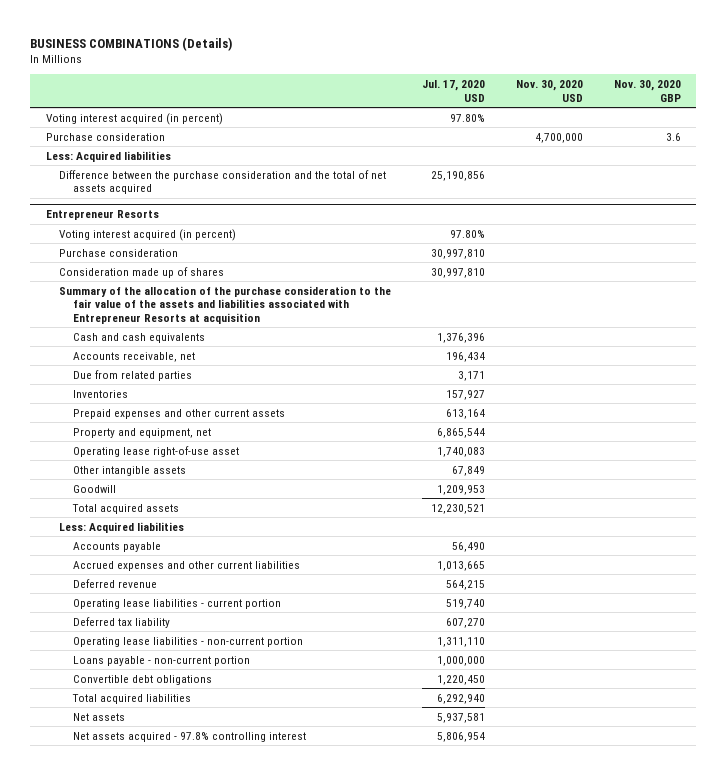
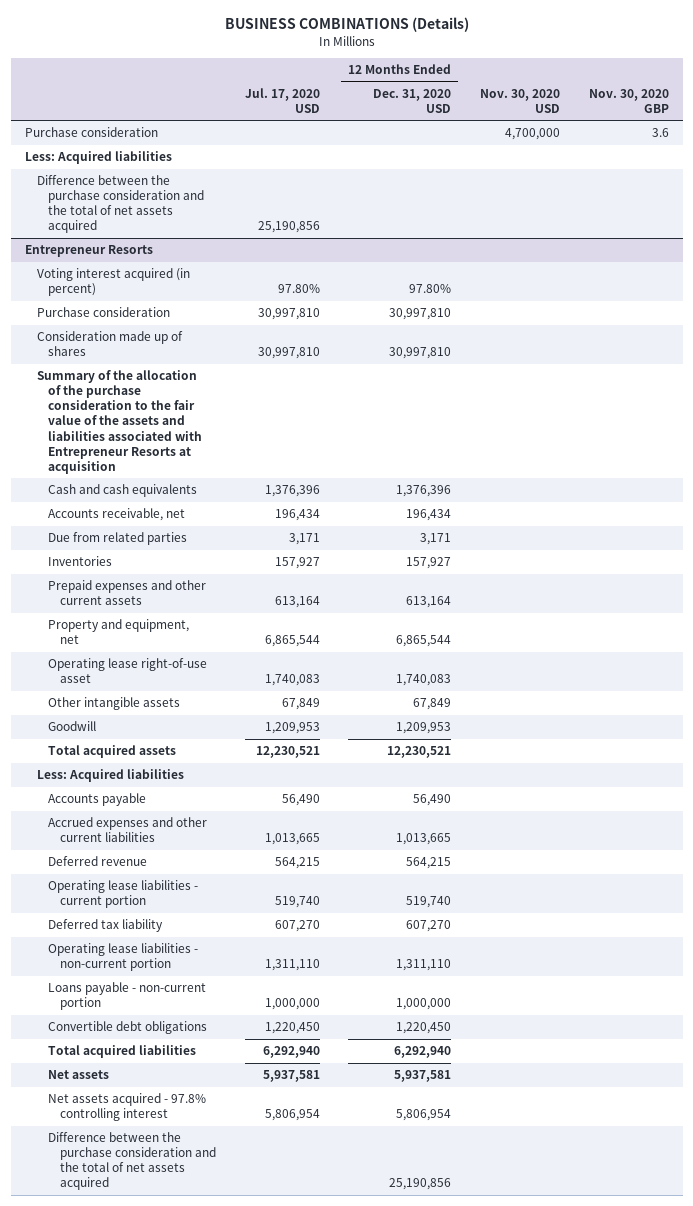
- | Jul. 17, 2020 USD | Nov. 30, 2020 USD | Nov. 30, 2020 GBP
+ | Jul. 17, 2020 USD | 12 Months Ended Dec. 31, 2020 USD | Nov. 30, 2020 USD | Nov. 30, 2020 GBP
- Voting interest acquired (in percent) | 97.80% | |
@ Entrepreneur Resorts
+ Difference between the purchase consideration and the total of net assets acquired | | 25,190,856 | |

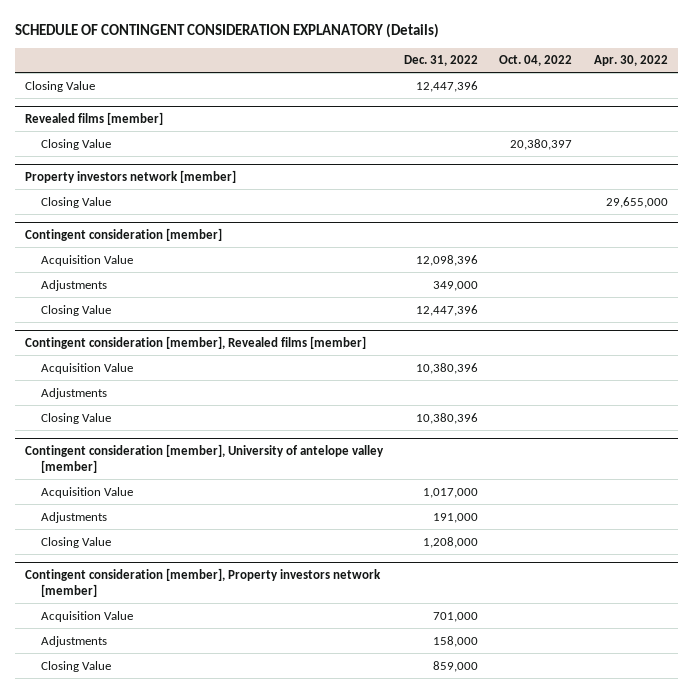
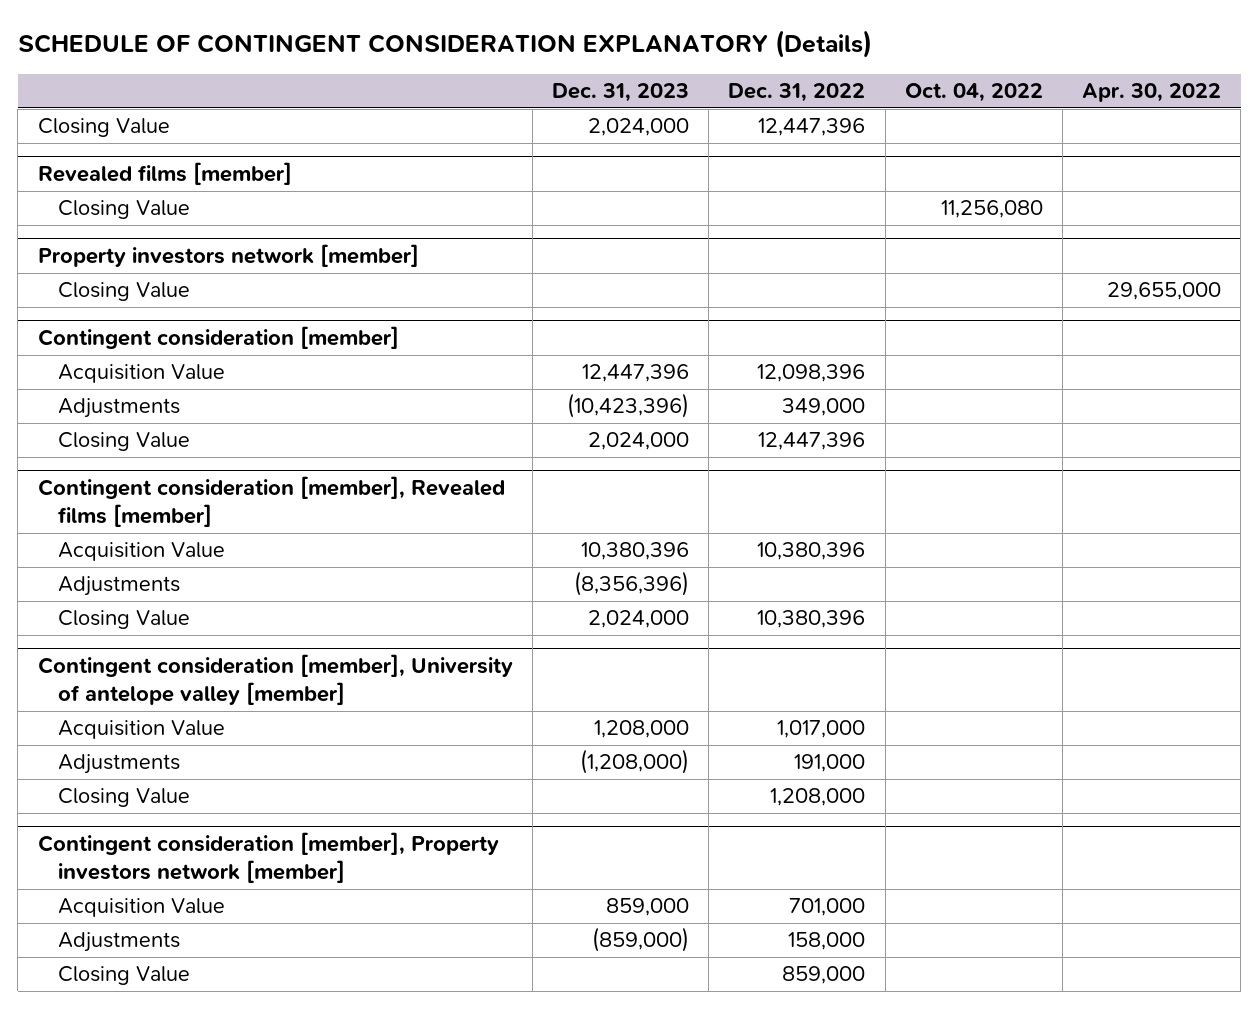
- | Dec. 31, 2022 | Oct. 04, 2022 | Apr. 30, 2022
+ | Dec. 31, 2023 | Dec. 31, 2022 | Oct. 04, 2022 | Apr. 30, 2022
@ Revealed films [member]
- Closing Value | | 20,380,397 |
+ Closing Value | | | 11,256,080 |

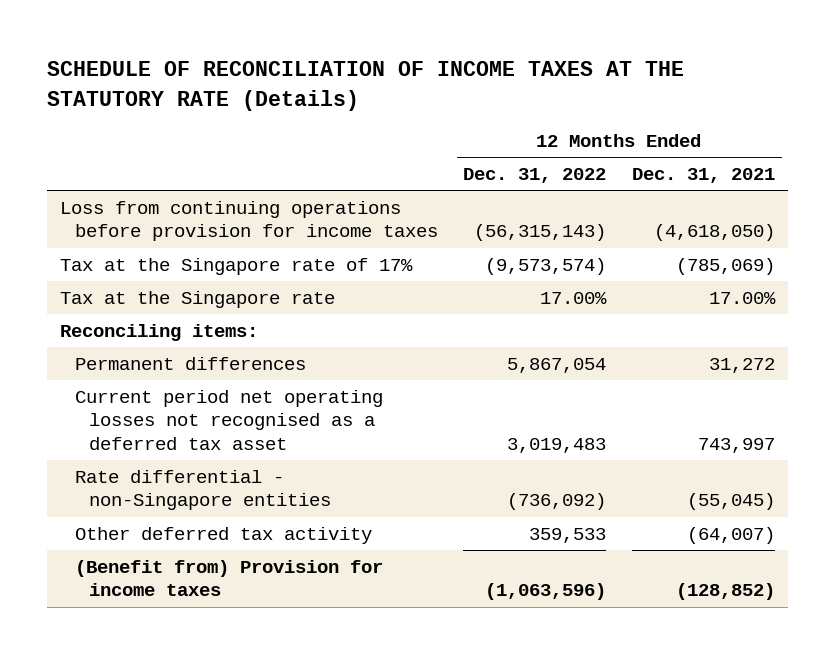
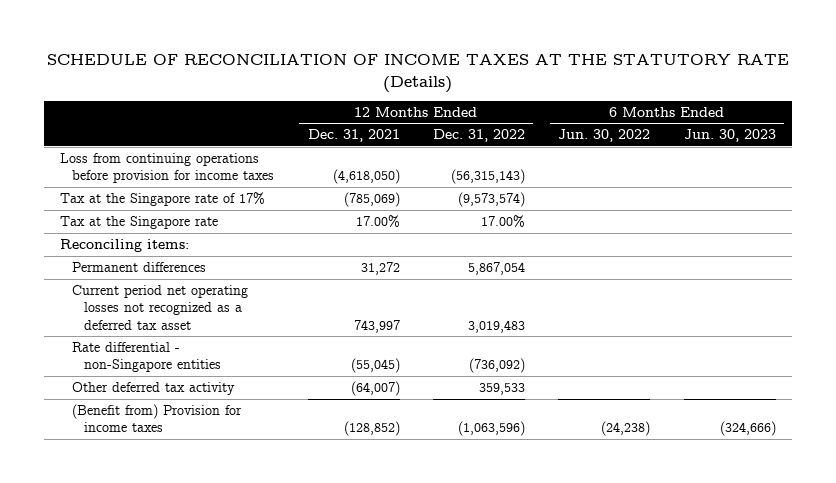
- | 12 Months Ended Dec. 31, 2022 | 12 Months Ended Dec. 31, 2021
+ | 12 Months Ended Dec. 31, 2021 | 12 Months Ended Dec. 31, 2022 | 6 Months Ended Jun. 30, 2022 | 6 Months Ended Jun. 30, 2023
- Current period net operating losses not recognised as a deferred tax asset | 3,019,483 | 743,997
+ Current period net operating losses not recognized as a deferred tax asset | 743,997 | 3,019,483 | |

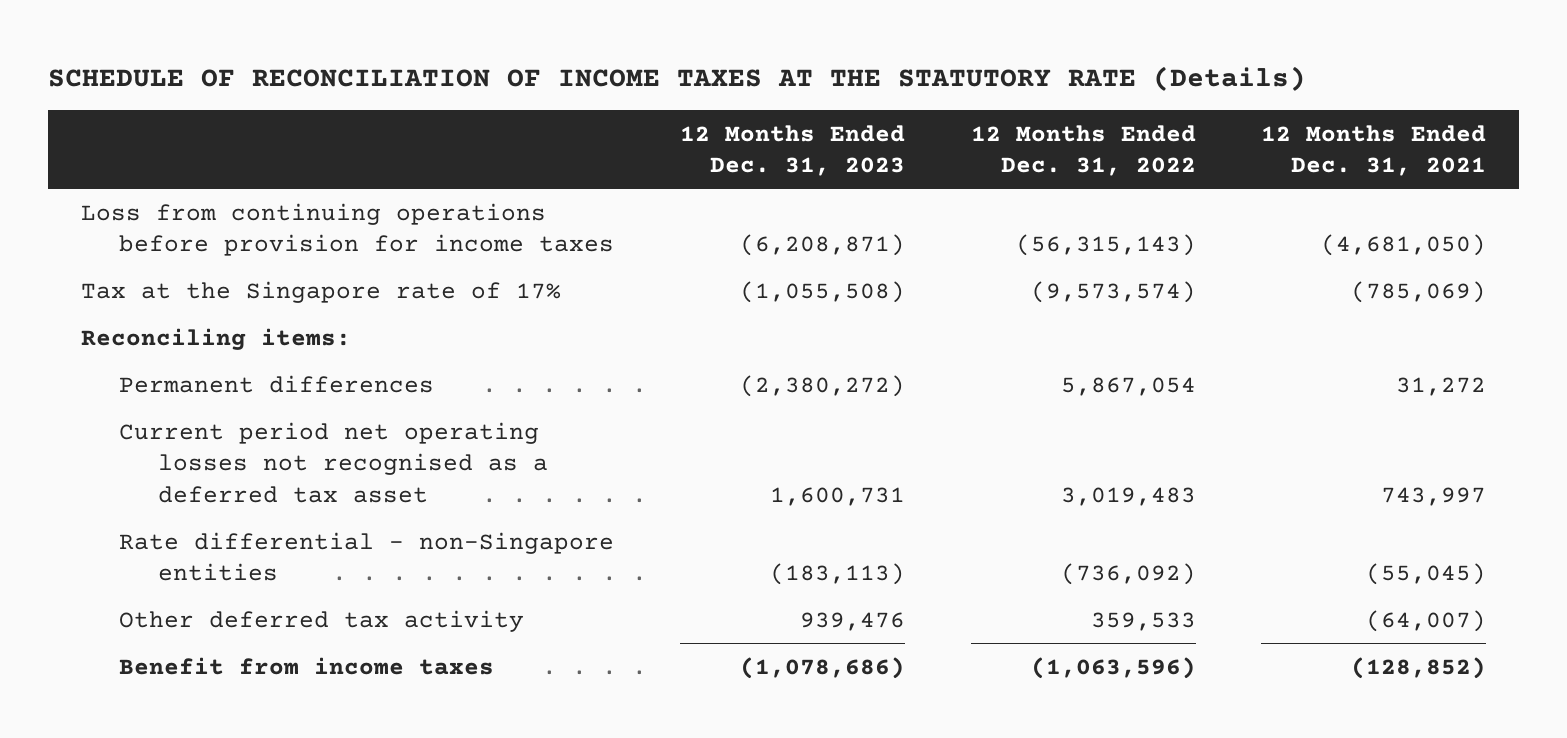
- | 12 Months Ended Dec. 31, 2021 | 12 Months Ended Dec. 31, 2022 | 6 Months Ended Jun. 30, 2022 | 6 Months Ended Jun. 30, 2023
+ | 12 Months Ended Dec. 31, 2023 | 12 Months Ended Dec. 31, 2022 | 12 Months Ended Dec. 31, 2021
- Loss from continuing operations before provision for income taxes | (4,618,050) | (56,315,143) | |
+ Loss from continuing operations before provision for income taxes | (6,208,871) | (56,315,143) | (4,681,050)
- Tax at the Singapore rate | 17.00% | 17.00% | |
- Current period net operating losses not recognized as a deferred tax asset | 743,997 | 3,019,483 | |
+ Current period net operating losses not recognised as a deferred tax asset | 1,600,731 | 3,019,483 | 743,997
- (Benefit from) Provision for income taxes | (128,852) | (1,063,596) | (24,238) | (324,666)
+ Benefit from income taxes | (1,078,686) | (1,063,596) | (128,852)

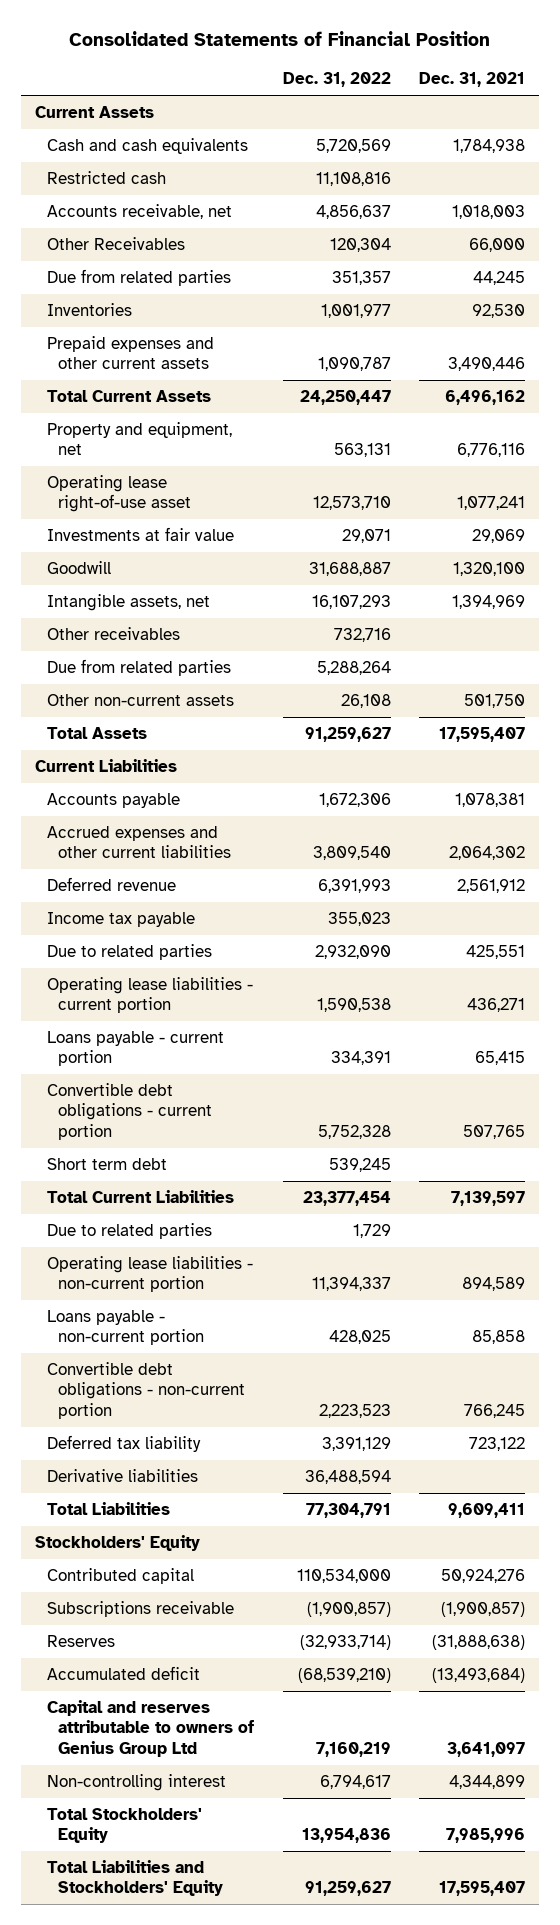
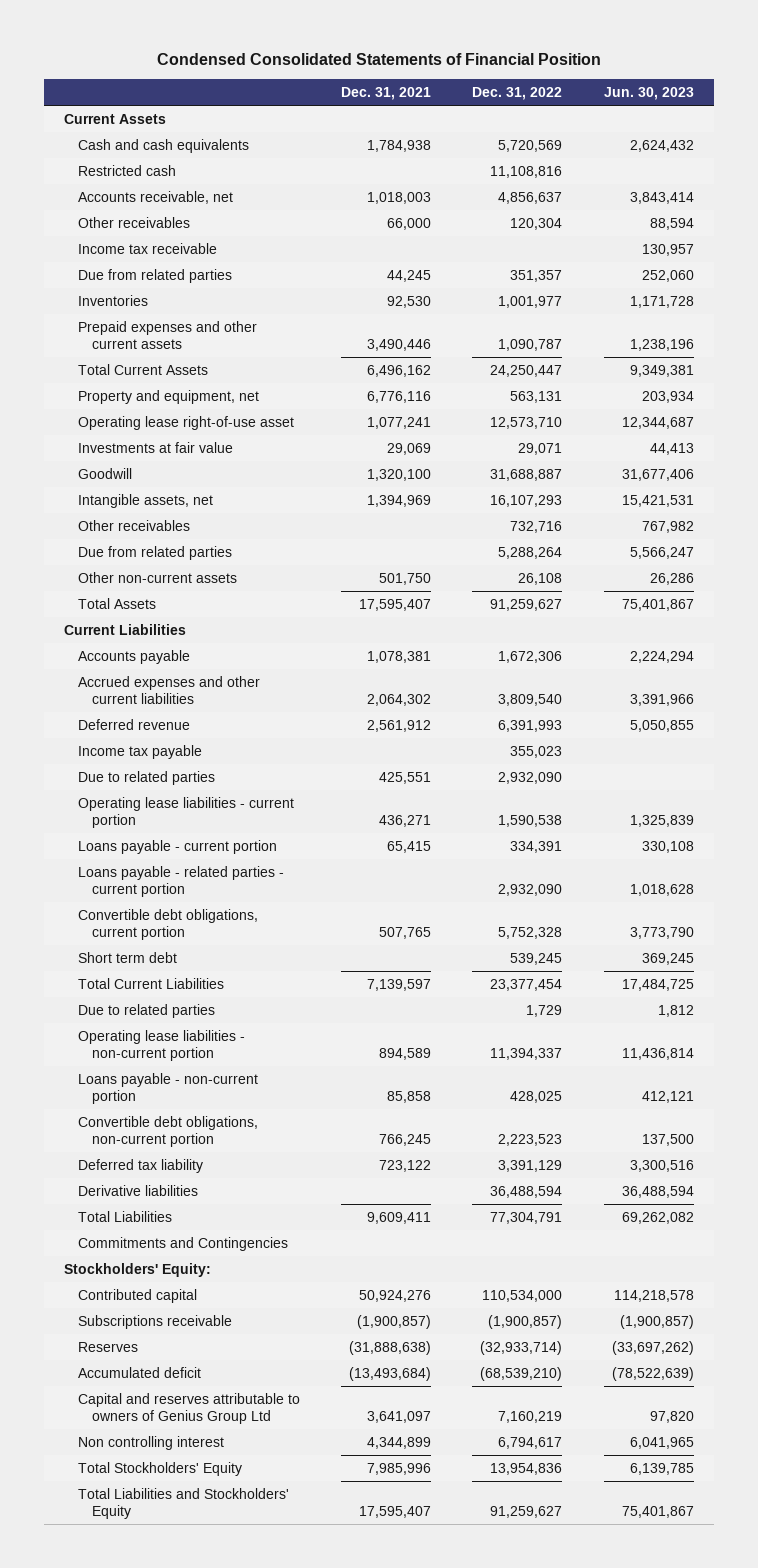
- Consolidated Statements of Financial Position
+ Condensed Consolidated Statements of Financial Position
- | Dec. 31, 2022 | Dec. 31, 2021
+ | Dec. 31, 2021 | Dec. 31, 2022 | Jun. 30, 2023
- Other Receivables | 120,304 | 66,000
+ Other receivables | 66,000 | 120,304 | 88,594
+ Income tax receivable | | | 130,957
- Convertible debt obligations - current portion | 5,752,328 | 507,765
+ Loans payable - related parties - current portion | | 2,932,090 | 1,018,628
+ Convertible debt obligations, current portion | 507,765 | 5,752,328 | 3,773,790
- Convertible debt obligations - non-current portion | 2,223,523 | 766,245
+ Convertible debt obligations, non-current portion | 766,245 | 2,223,523 | 137,500
- Stockholders' Equity
+ Commitments and Contingencies
+ Stockholders' Equity:
- Non-controlling interest | 6,794,617 | 4,344,899
+ Non controlling interest | 4,344,899 | 6,794,617 | 6,041,965

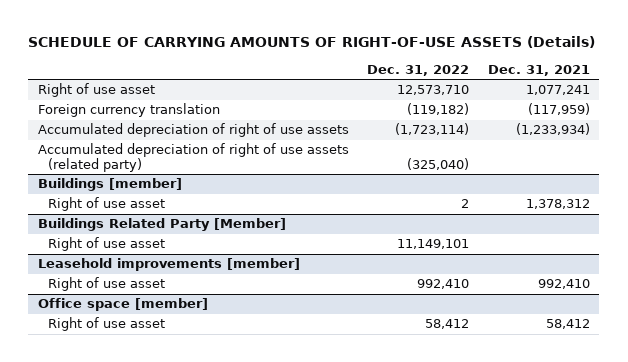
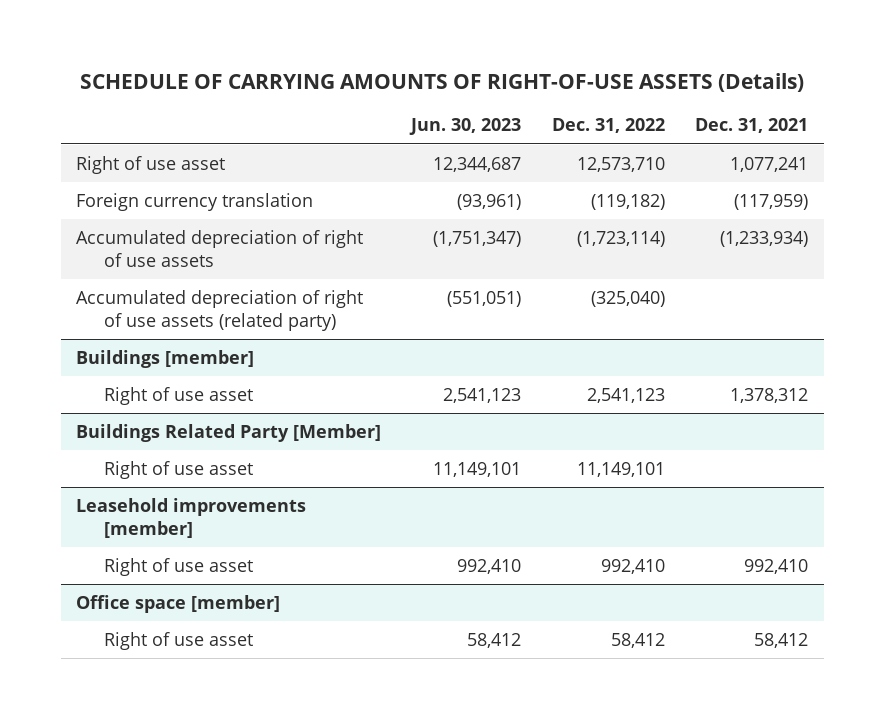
- | Dec. 31, 2022 | Dec. 31, 2021
+ | Jun. 30, 2023 | Dec. 31, 2022 | Dec. 31, 2021
@ Buildings [member]
- Right of use asset | 2 | 1,378,312
+ Right of use asset | 2,541,123 | 2,541,123 | 1,378,312

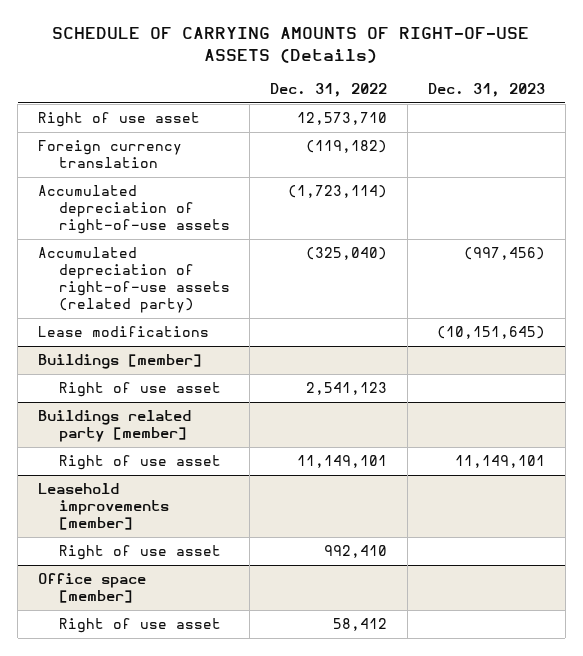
- | Jun. 30, 2023 | Dec. 31, 2022 | Dec. 31, 2021
+ | Dec. 31, 2022 | Dec. 31, 2023
- Accumulated depreciation of right of use assets | (1,751,347) | (1,723,114) | (1,233,934)
- Accumulated depreciation of right of use assets (related party) | (551,051) | (325,040) |
+ Accumulated depreciation of right-of-use assets | (1,723,114) |
+ Accumulated depreciation of right-of-use assets (related party) | (325,040) | (997,456)
+ Lease modifications | | (10,151,645)
- Buildings Related Party [Member]
+ Buildings related party [member]

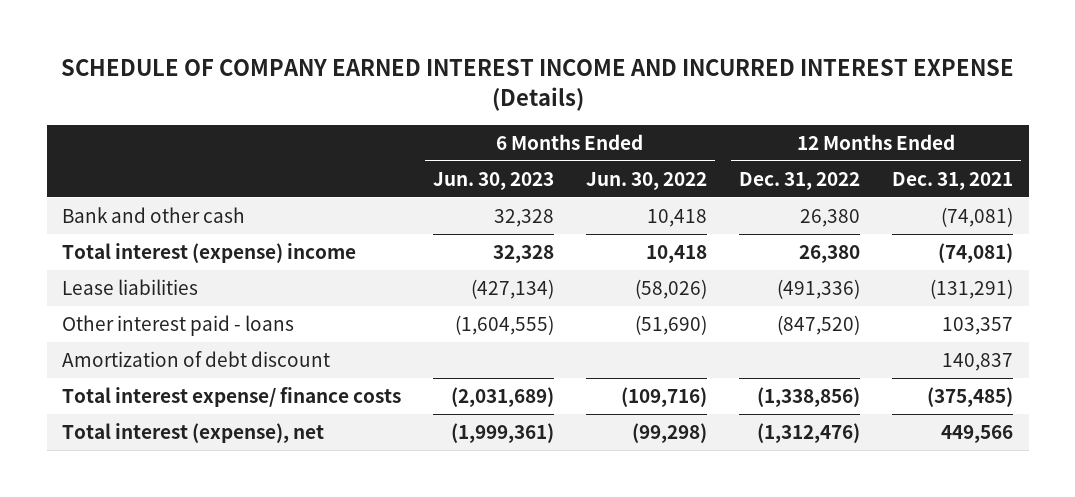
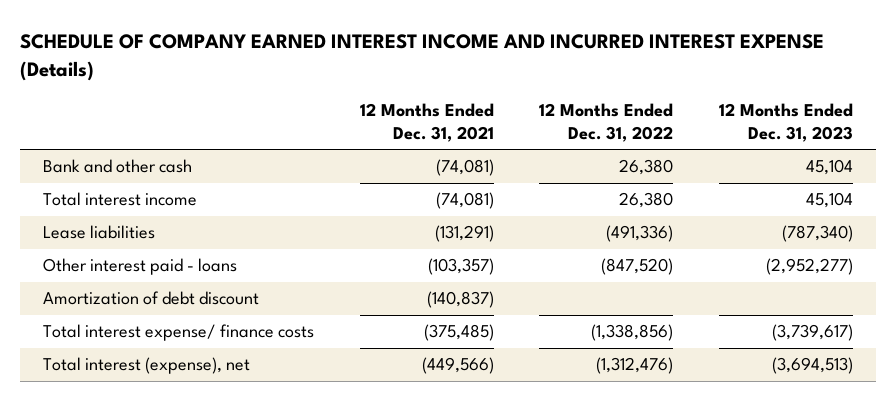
- | 6 Months Ended Jun. 30, 2023 | 6 Months Ended Jun. 30, 2022 | 12 Months Ended Dec. 31, 2022 | 12 Months Ended Dec. 31, 2021
+ | 12 Months Ended Dec. 31, 2021 | 12 Months Ended Dec. 31, 2022 | 12 Months Ended Dec. 31, 2023
- Total interest (expense) income | 32,328 | 10,418 | 26,380 | (74,081)
+ Total interest income | (74,081) | 26,380 | 45,104
- Other interest paid - loans | (1,604,555) | (51,690) | (847,520) | 103,357
- Amortization of debt discount | | | | 140,837
+ Other interest paid - loans | (103,357) | (847,520) | (2,952,277)
+ Amortization of debt discount | (140,837) | |
- Total interest (expense), net | (1,999,361) | (99,298) | (1,312,476) | 449,566
+ Total interest (expense), net | (449,566) | (1,312,476) | (3,694,513)

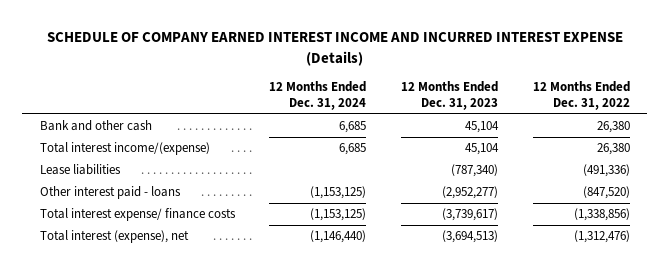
- | 12 Months Ended Dec. 31, 2021 | 12 Months Ended Dec. 31, 2022 | 12 Months Ended Dec. 31, 2023
+ | 12 Months Ended Dec. 31, 2024 | 12 Months Ended Dec. 31, 2023 | 12 Months Ended Dec. 31, 2022
- Total interest income | (74,081) | 26,380 | 45,104
+ Total interest income/(expense) | 6,685 | 45,104 | 26,380
- Amortization of debt discount | (140,837) | |

